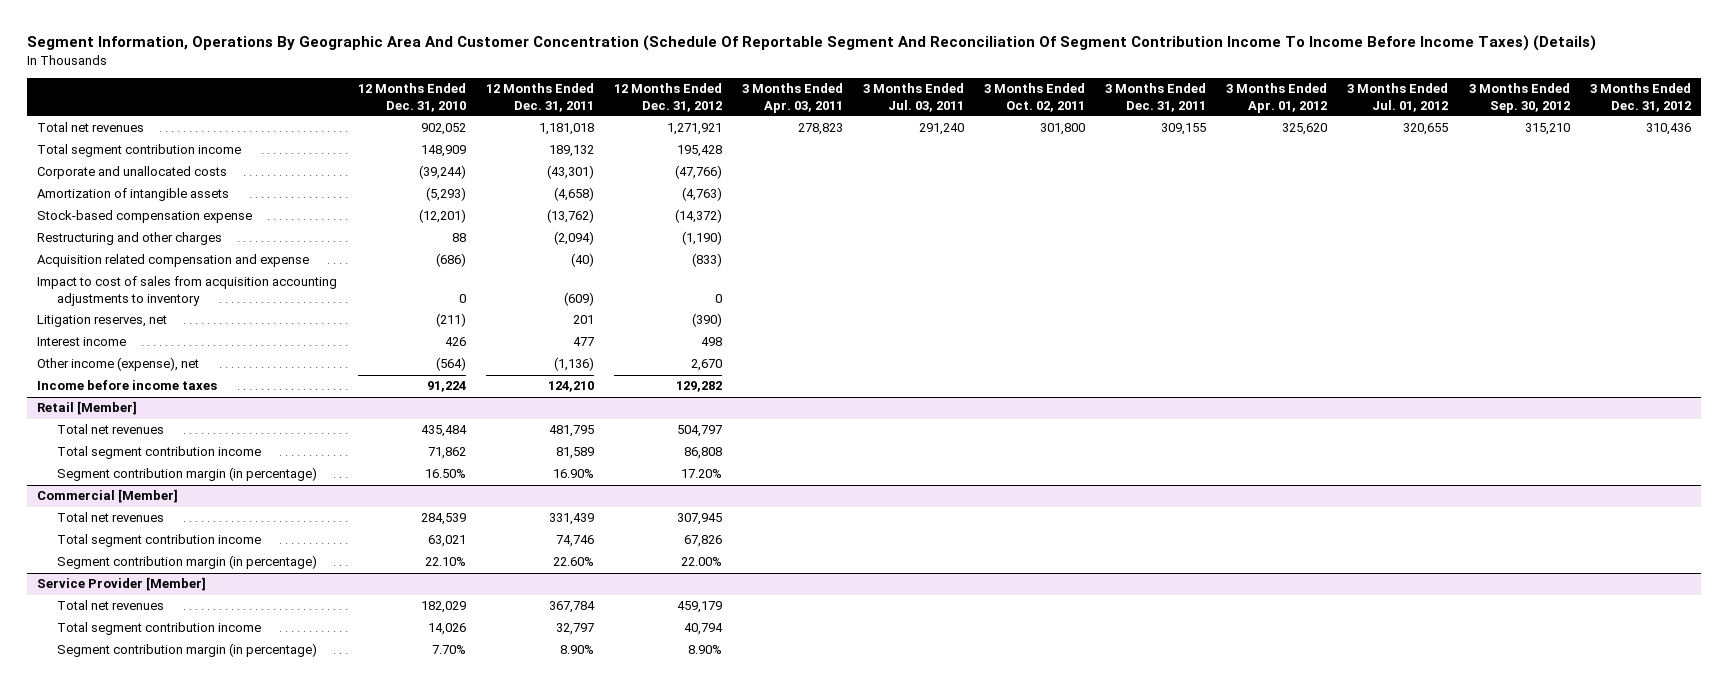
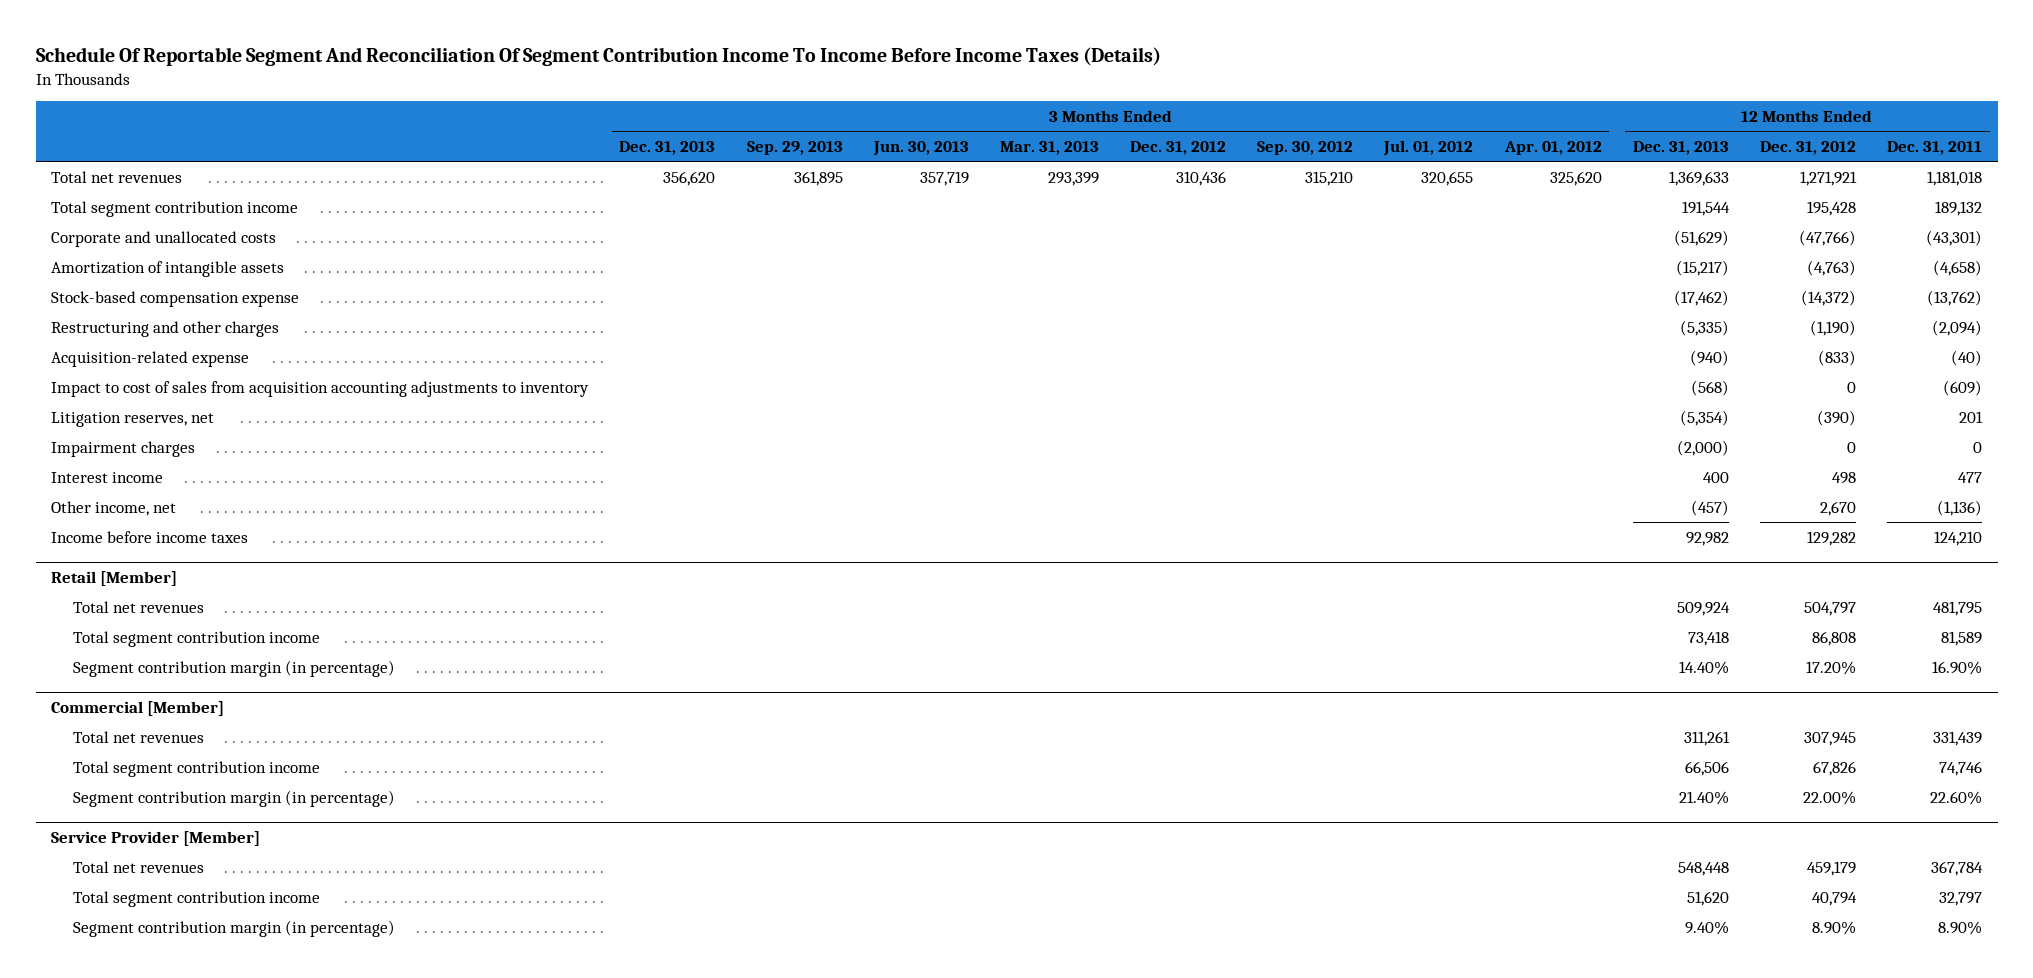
- Segment Information, Operations By Geographic Area And Customer Concentration (Schedule Of Reportable Segment And Reconciliation Of Segment Contribution Income To Income Before Income Taxes) (Details)
+ Schedule Of Reportable Segment And Reconciliation Of Segment Contribution Income To Income Before Income Taxes (Details)
- | 12 Months Ended Dec. 31, 2010 | 12 Months Ended Dec. 31, 2011 | 12 Months Ended Dec. 31, 2012 | 3 Months Ended Apr. 03, 2011 | 3 Months Ended Jul. 03, 2011 | 3 Months Ended Oct. 02, 2011 | 3 Months Ended Dec. 31, 2011 | 3 Months Ended Apr. 01, 2012 | 3 Months Ended Jul. 01, 2012 | 3 Months Ended Sep. 30, 2012 | 3 Months Ended Dec. 31, 2012
+ | 3 Months Ended Dec. 31, 2013 | 3 Months Ended Sep. 29, 2013 | 3 Months Ended Jun. 30, 2013 | 3 Months Ended Mar. 31, 2013 | 3 Months Ended Dec. 31, 2012 | 3 Months Ended Sep. 30, 2012 | 3 Months Ended Jul. 01, 2012 | 3 Months Ended Apr. 01, 2012 | 12 Months Ended Dec. 31, 2013 | 12 Months Ended Dec. 31, 2012 | 12 Months Ended Dec. 31, 2011
- Acquisition related compensation and expense | (686) | (40) | (833) | | | | | | | |
+ Acquisition-related expense | | | | | | | | | (940) | (833) | (40)
+ Impairment charges | | | | | | | | | (2,000) | 0 | 0
- Other income (expense), net | (564) | (1,136) | 2,670 | | | | | | | |
+ Other income, net | | | | | | | | | (457) | 2,670 | (1,136)

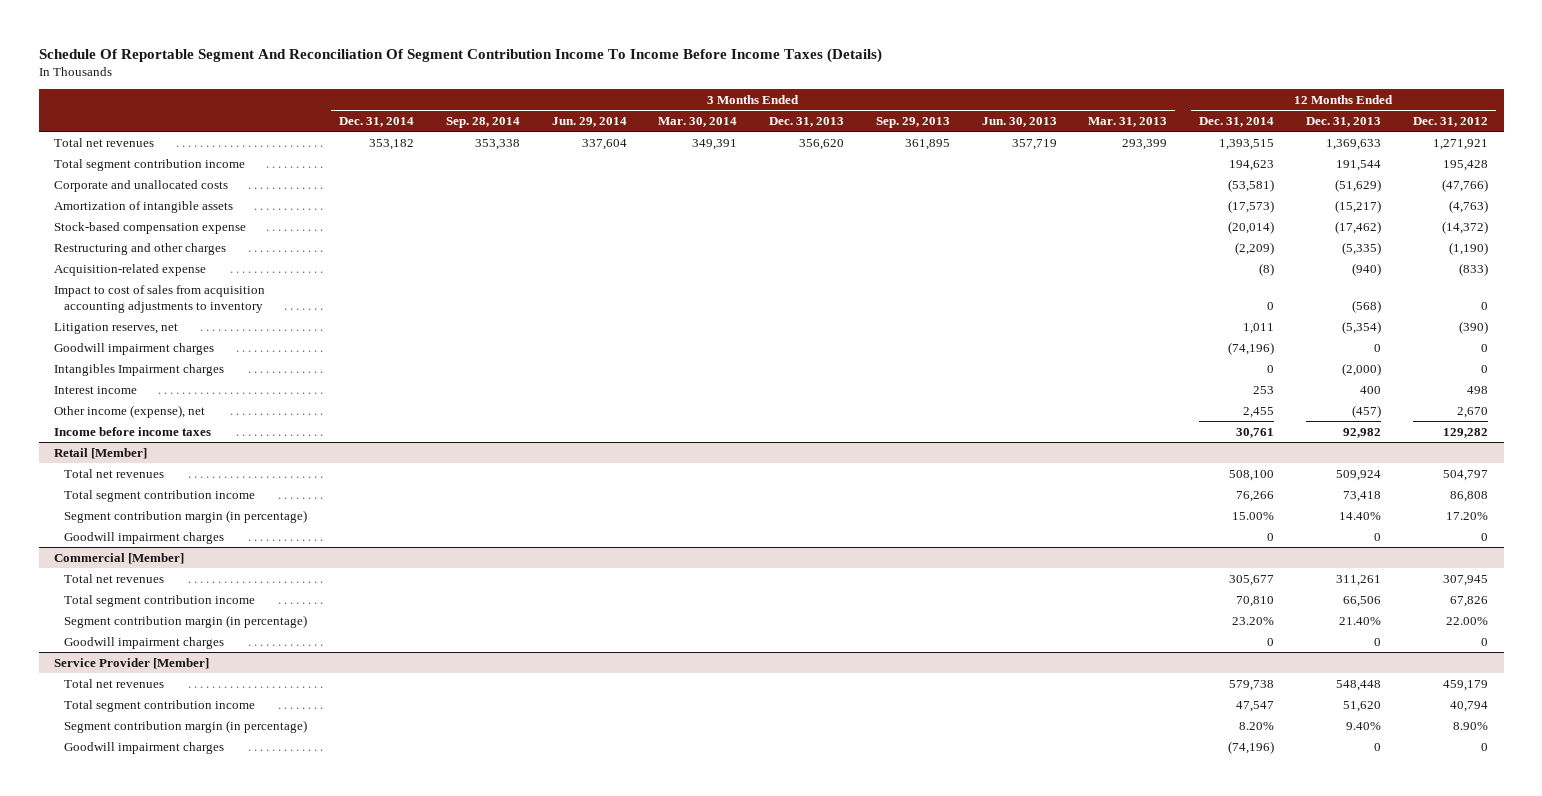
- | 3 Months Ended Dec. 31, 2013 | 3 Months Ended Sep. 29, 2013 | 3 Months Ended Jun. 30, 2013 | 3 Months Ended Mar. 31, 2013 | 3 Months Ended Dec. 31, 2012 | 3 Months Ended Sep. 30, 2012 | 3 Months Ended Jul. 01, 2012 | 3 Months Ended Apr. 01, 2012 | 12 Months Ended Dec. 31, 2013 | 12 Months Ended Dec. 31, 2012 | 12 Months Ended Dec. 31, 2011
+ | 3 Months Ended Dec. 31, 2014 | 3 Months Ended Sep. 28, 2014 | 3 Months Ended Jun. 29, 2014 | 3 Months Ended Mar. 30, 2014 | 3 Months Ended Dec. 31, 2013 | 3 Months Ended Sep. 29, 2013 | 3 Months Ended Jun. 30, 2013 | 3 Months Ended Mar. 31, 2013 | 12 Months Ended Dec. 31, 2014 | 12 Months Ended Dec. 31, 2013 | 12 Months Ended Dec. 31, 2012
- Impairment charges | | | | | | | | | (2,000) | 0 | 0
+ Goodwill impairment charges | | | | | | | | | (74,196) | 0 | 0
+ Intangibles Impairment charges | | | | | | | | | 0 | (2,000) | 0
- Other income, net | | | | | | | | | (457) | 2,670 | (1,136)
+ Other income (expense), net | | | | | | | | | 2,455 | (457) | 2,670
@ Retail [Member]
+ Goodwill impairment charges | | | | | | | | | 0 | 0 | 0
@ Commercial [Member]
+ Goodwill impairment charges | | | | | | | | | 0 | 0 | 0
@ Service Provider [Member]
+ Goodwill impairment charges | | | | | | | | | (74,196) | 0 | 0

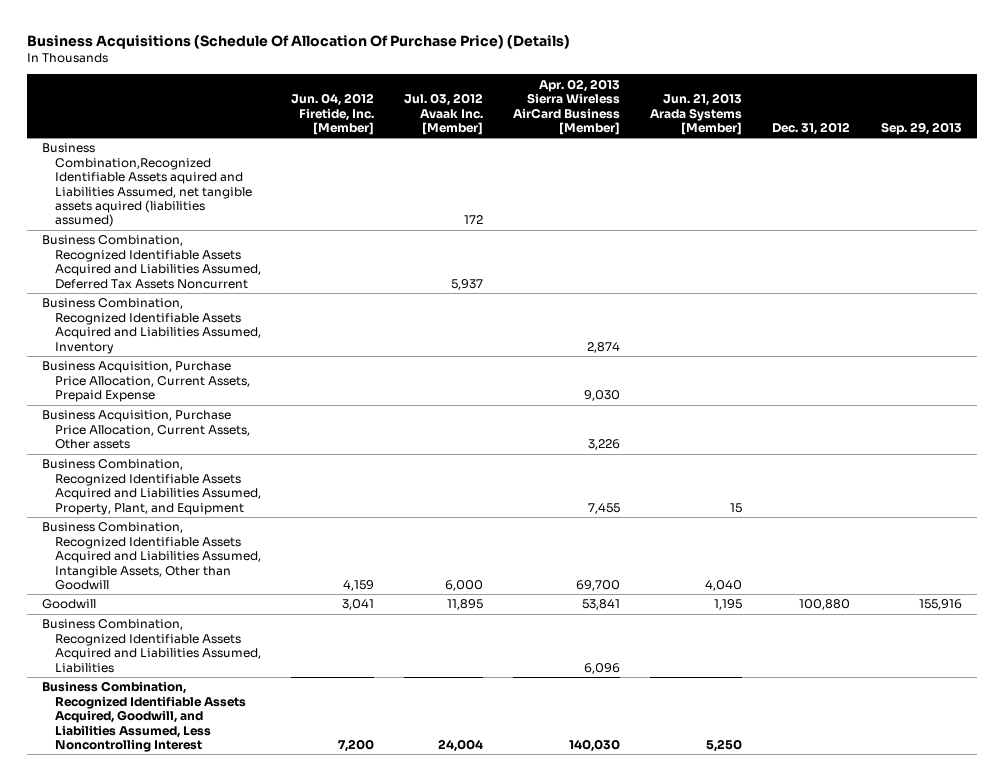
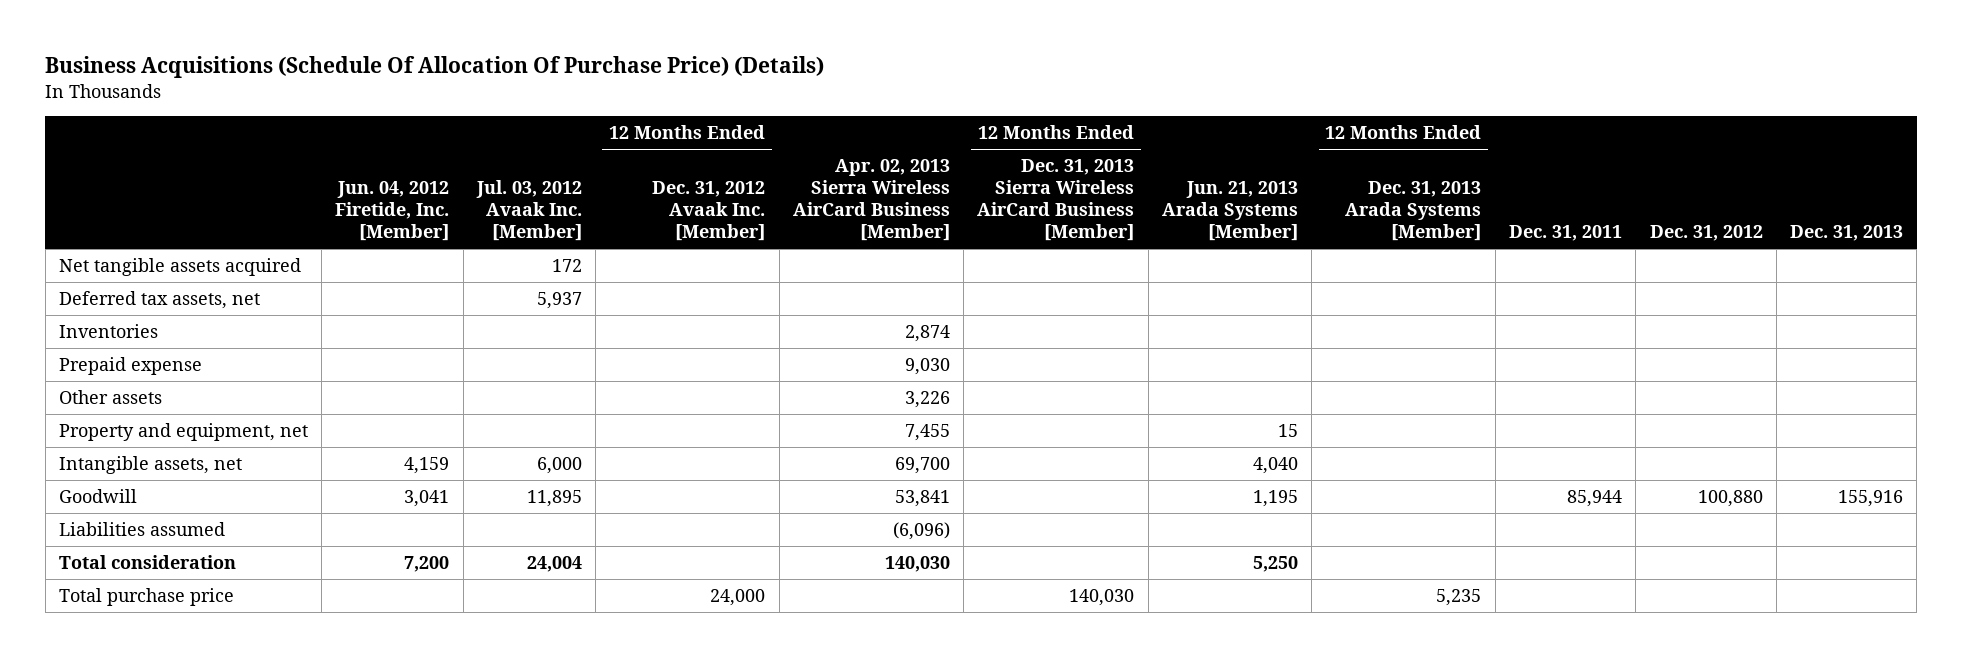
- | Jun. 04, 2012 Firetide, Inc. [Member] | Jul. 03, 2012 Avaak Inc. [Member] | Apr. 02, 2013 Sierra Wireless AirCard Business [Member] | Jun. 21, 2013 Arada Systems [Member] | Dec. 31, 2012 | Sep. 29, 2013
+ | Jun. 04, 2012 Firetide, Inc. [Member] | Jul. 03, 2012 Avaak Inc. [Member] | 12 Months Ended Dec. 31, 2012 Avaak Inc. [Member] | Apr. 02, 2013 Sierra Wireless AirCard Business [Member] | 12 Months Ended Dec. 31, 2013 Sierra Wireless AirCard Business [Member] | Jun. 21, 2013 Arada Systems [Member] | 12 Months Ended Dec. 31, 2013 Arada Systems [Member] | Dec. 31, 2011 | Dec. 31, 2012 | Dec. 31, 2013
- Business Combination,Recognized Identifiable Assets aquired and Liabilities Assumed, net tangible assets aquired (liabilities assumed) | | 172 | | | |
- Business Combination, Recognized Identifiable Assets Acquired and Liabilities Assumed, Deferred Tax Assets Noncurrent | | 5,937 | | | |
- Business Combination, Recognized Identifiable Assets Acquired and Liabilities Assumed, Inventory | | | 2,874 | | |
- Business Acquisition, Purchase Price Allocation, Current Assets, Prepaid Expense | | | 9,030 | | |
- Business Acquisition, Purchase Price Allocation, Current Assets, Other assets | | | 3,226 | | |
- Business Combination, Recognized Identifiable Assets Acquired and Liabilities Assumed, Property, Plant, and Equipment | | | 7,455 | 15 | |
- Business Combination, Recognized Identifiable Assets Acquired and Liabilities Assumed, Intangible Assets, Other than Goodwill | 4,159 | 6,000 | 69,700 | 4,040 | |
+ Net tangible assets acquired | | 172 | | | | | | | |
+ Deferred tax assets, net | | 5,937 | | | | | | | |
+ Inventories | | | | 2,874 | | | | | |
+ Prepaid expense | | | | 9,030 | | | | | |
+ Other assets | | | | 3,226 | | | | | |
+ Property and equipment, net | | | | 7,455 | | 15 | | | |
+ Intangible assets, net | 4,159 | 6,000 | | 69,700 | | 4,040 | | | |
- Business Combination, Recognized Identifiable Assets Acquired and Liabilities Assumed, Liabilities | | | 6,096 | | |
- Business Combination, Recognized Identifiable Assets Acquired, Goodwill, and Liabilities Assumed, Less Noncontrolling Interest | 7,200 | 24,004 | 140,030 | 5,250 | |
+ Liabilities assumed | | | | (6,096) | | | | | |
+ Total consideration | 7,200 | 24,004 | | 140,030 | | 5,250 | | | |
+ Total purchase price | | | 24,000 | | 140,030 | | 5,235 | | |

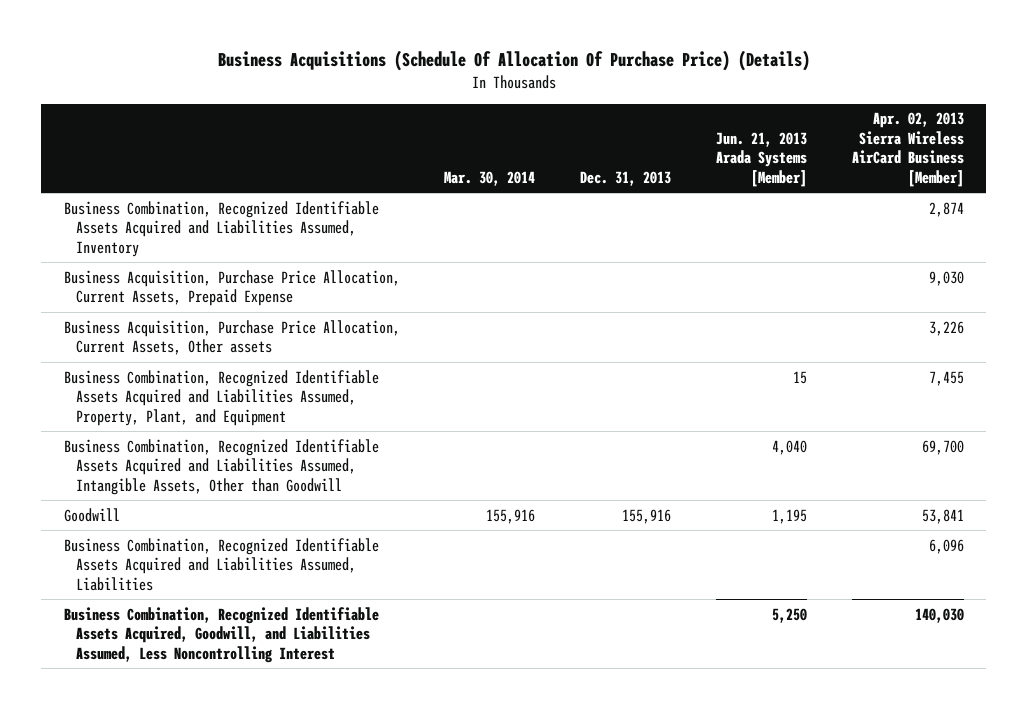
- | Jun. 04, 2012 Firetide, Inc. [Member] | Jul. 03, 2012 Avaak Inc. [Member] | 12 Months Ended Dec. 31, 2012 Avaak Inc. [Member] | Apr. 02, 2013 Sierra Wireless AirCard Business [Member] | 12 Months Ended Dec. 31, 2013 Sierra Wireless AirCard Business [Member] | Jun. 21, 2013 Arada Systems [Member] | 12 Months Ended Dec. 31, 2013 Arada Systems [Member] | Dec. 31, 2011 | Dec. 31, 2012 | Dec. 31, 2013
+ | Mar. 30, 2014 | Dec. 31, 2013 | Jun. 21, 2013 Arada Systems [Member] | Apr. 02, 2013 Sierra Wireless AirCard Business [Member]
- Net tangible assets acquired | | 172 | | | | | | | |
- Deferred tax assets, net | | 5,937 | | | | | | | |
- Inventories | | | | 2,874 | | | | | |
- Prepaid expense | | | | 9,030 | | | | | |
- Other assets | | | | 3,226 | | | | | |
- Property and equipment, net | | | | 7,455 | | 15 | | | |
- Intangible assets, net | 4,159 | 6,000 | | 69,700 | | 4,040 | | | |
+ Business Combination, Recognized Identifiable Assets Acquired and Liabilities Assumed, Inventory | | | | 2,874
+ Business Acquisition, Purchase Price Allocation, Current Assets, Prepaid Expense | | | | 9,030
+ Business Acquisition, Purchase Price Allocation, Current Assets, Other assets | | | | 3,226
+ Business Combination, Recognized Identifiable Assets Acquired and Liabilities Assumed, Property, Plant, and Equipment | | | 15 | 7,455
+ Business Combination, Recognized Identifiable Assets Acquired and Liabilities Assumed, Intangible Assets, Other than Goodwill | | | 4,040 | 69,700
- Liabilities assumed | | | | (6,096) | | | | | |
- Total consideration | 7,200 | 24,004 | | 140,030 | | 5,250 | | | |
- Total purchase price | | | 24,000 | | 140,030 | | 5,235 | | |
+ Business Combination, Recognized Identifiable Assets Acquired and Liabilities Assumed, Liabilities | | | | 6,096
+ Business Combination, Recognized Identifiable Assets Acquired, Goodwill, and Liabilities Assumed, Less Noncontrolling Interest | | | 5,250 | 140,030

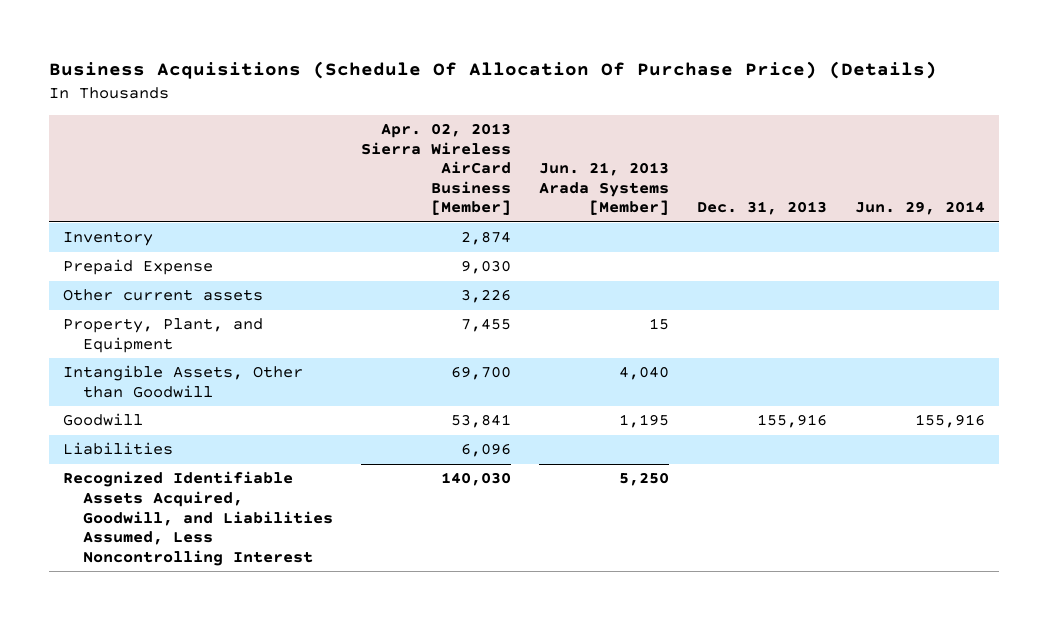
- | Mar. 30, 2014 | Dec. 31, 2013 | Jun. 21, 2013 Arada Systems [Member] | Apr. 02, 2013 Sierra Wireless AirCard Business [Member]
+ | Apr. 02, 2013 Sierra Wireless AirCard Business [Member] | Jun. 21, 2013 Arada Systems [Member] | Dec. 31, 2013 | Jun. 29, 2014
- Business Combination, Recognized Identifiable Assets Acquired and Liabilities Assumed, Inventory | | | | 2,874
- Business Acquisition, Purchase Price Allocation, Current Assets, Prepaid Expense | | | | 9,030
- Business Acquisition, Purchase Price Allocation, Current Assets, Other assets | | | | 3,226
- Business Combination, Recognized Identifiable Assets Acquired and Liabilities Assumed, Property, Plant, and Equipment | | | 15 | 7,455
- Business Combination, Recognized Identifiable Assets Acquired and Liabilities Assumed, Intangible Assets, Other than Goodwill | | | 4,040 | 69,700
+ Inventory | 2,874 | | |
+ Prepaid Expense | 9,030 | | |
+ Other current assets | 3,226 | | |
+ Property, Plant, and Equipment | 7,455 | 15 | |
+ Intangible Assets, Other than Goodwill | 69,700 | 4,040 | |
- Business Combination, Recognized Identifiable Assets Acquired and Liabilities Assumed, Liabilities | | | | 6,096
- Business Combination, Recognized Identifiable Assets Acquired, Goodwill, and Liabilities Assumed, Less Noncontrolling Interest | | | 5,250 | 140,030
+ Liabilities | 6,096 | | |
+ Recognized Identifiable Assets Acquired, Goodwill, and Liabilities Assumed, Less Noncontrolling Interest | 140,030 | 5,250 | |

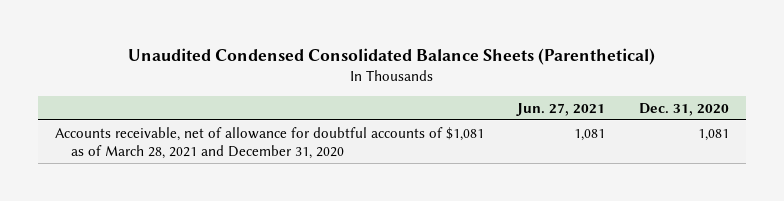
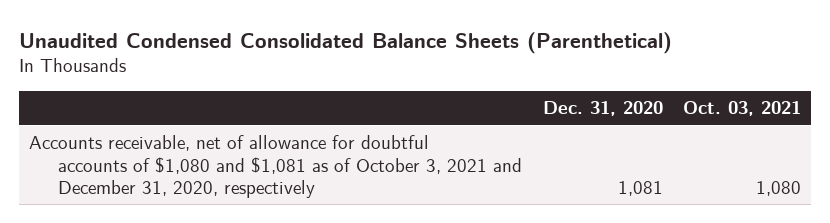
- | Jun. 27, 2021 | Dec. 31, 2020
+ | Dec. 31, 2020 | Oct. 03, 2021
- Accounts receivable, net of allowance for doubtful accounts of $1,081 as of March 28, 2021 and December 31, 2020 | 1,081 | 1,081
+ Accounts receivable, net of allowance for doubtful accounts of $1,080 and $1,081 as of October 3, 2021 and December 31, 2020, respectively | 1,081 | 1,080

